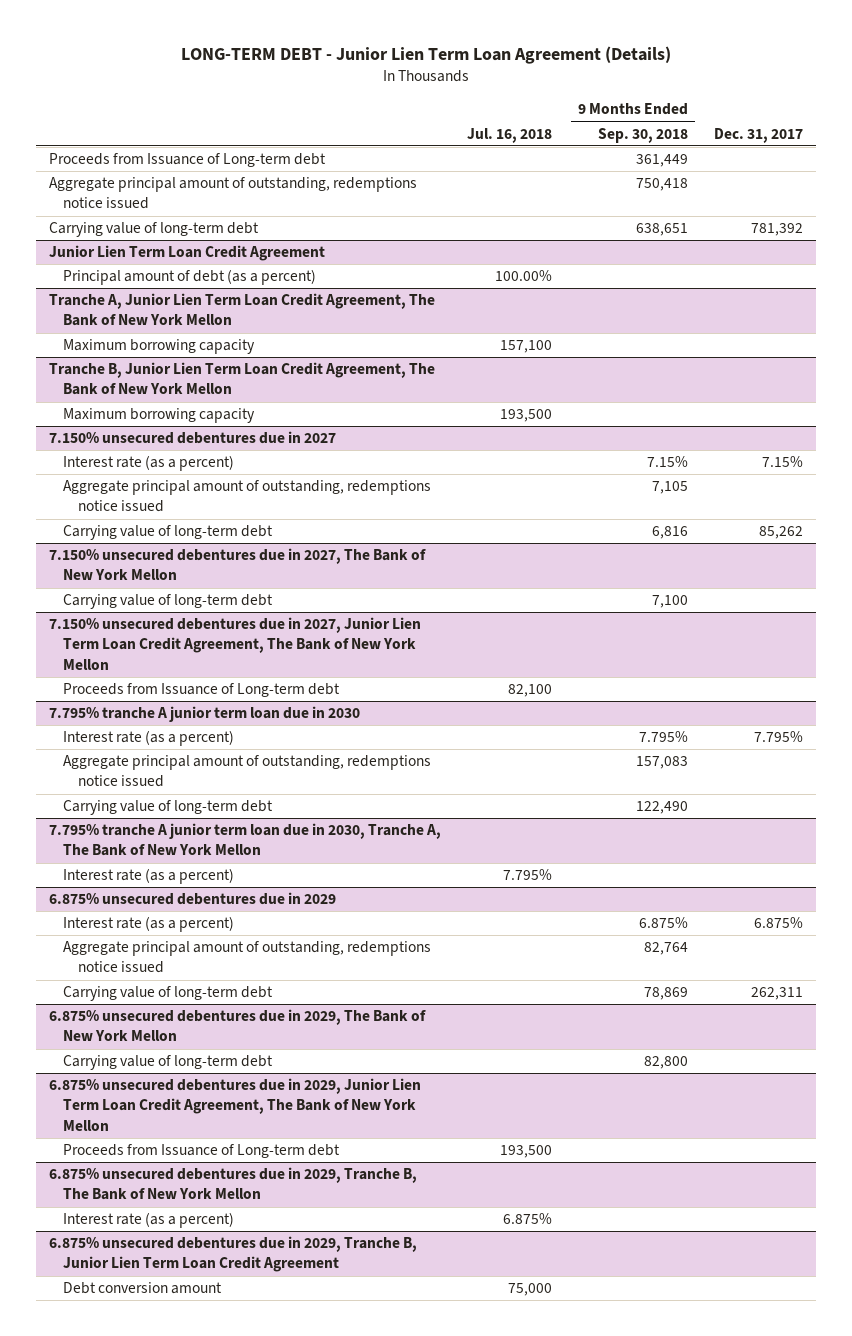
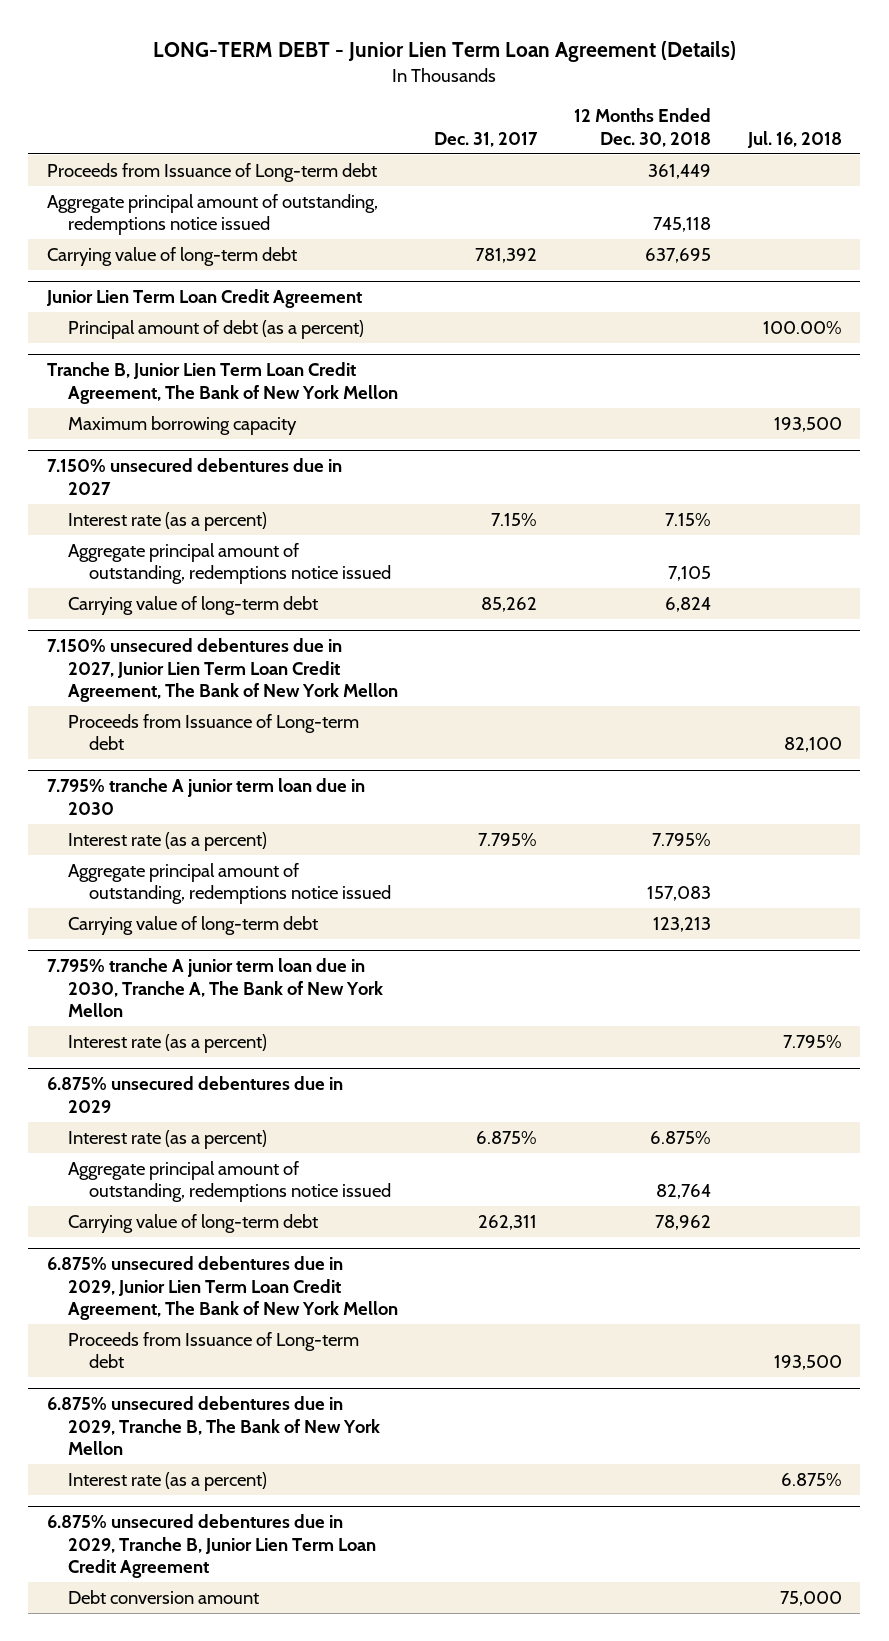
- | Jul. 16, 2018 | 9 Months Ended Sep. 30, 2018 | Dec. 31, 2017
+ | Dec. 31, 2017 | 12 Months Ended Dec. 30, 2018 | Jul. 16, 2018
- Tranche A, Junior Lien Term Loan Credit Agreement, The Bank of New York Mellon
- Maximum borrowing capacity | 157,100 | |
- 7.150% unsecured debentures due in 2027, The Bank of New York Mellon
- Carrying value of long-term debt | | 7,100 |
- 6.875% unsecured debentures due in 2029, The Bank of New York Mellon
- Carrying value of long-term debt | | 82,800 |

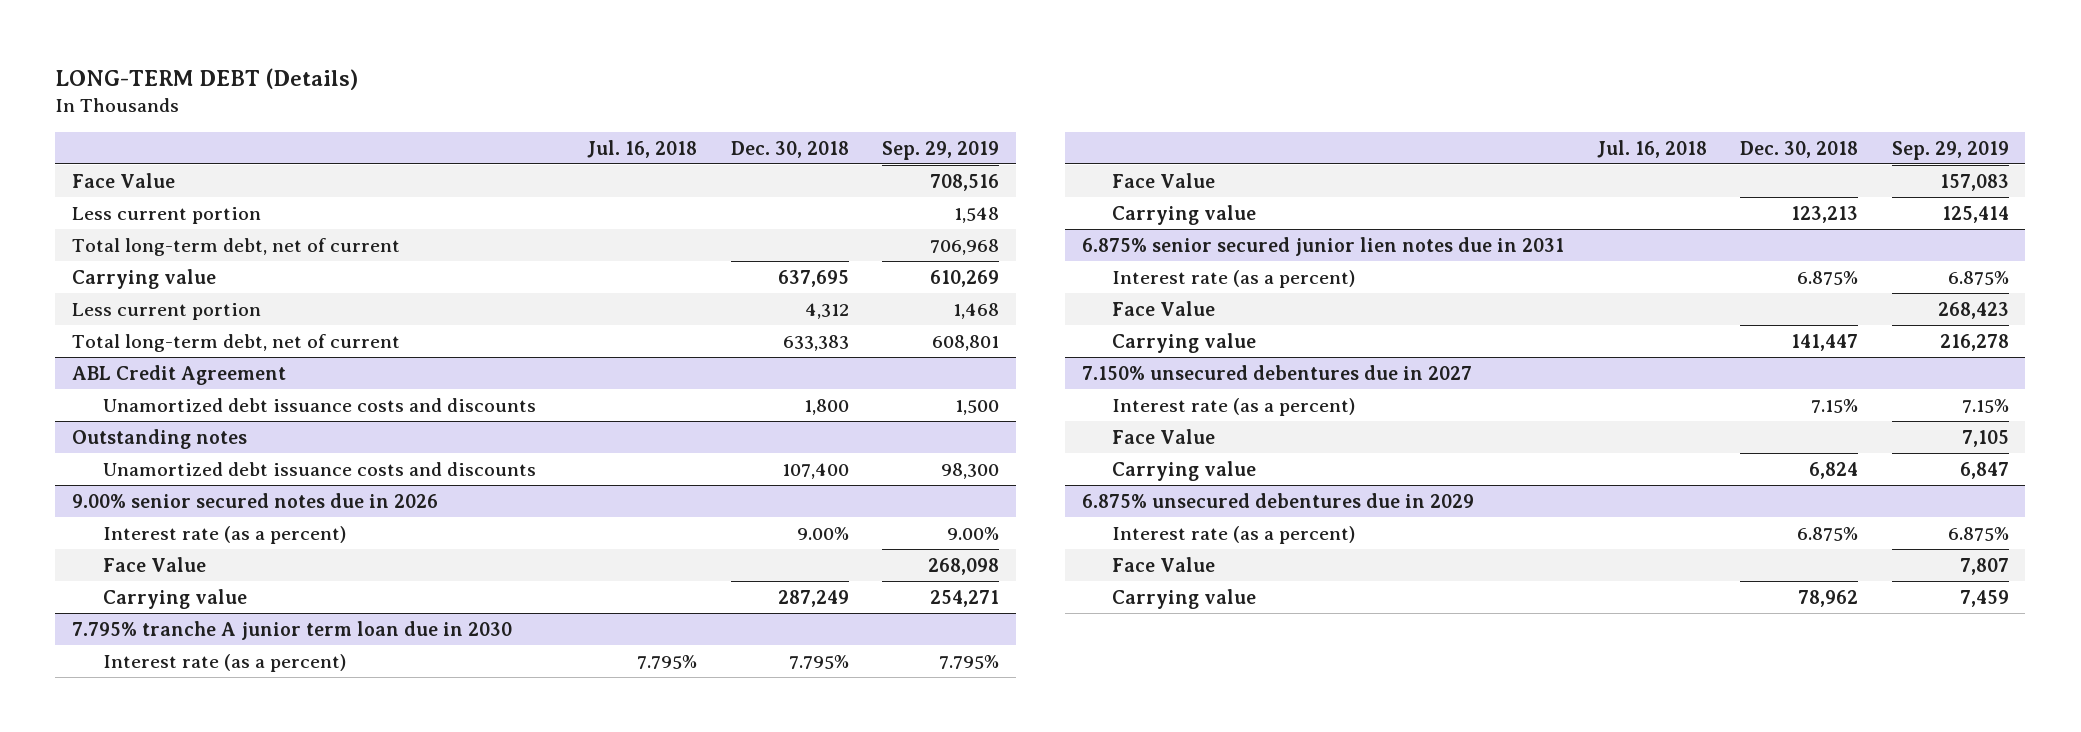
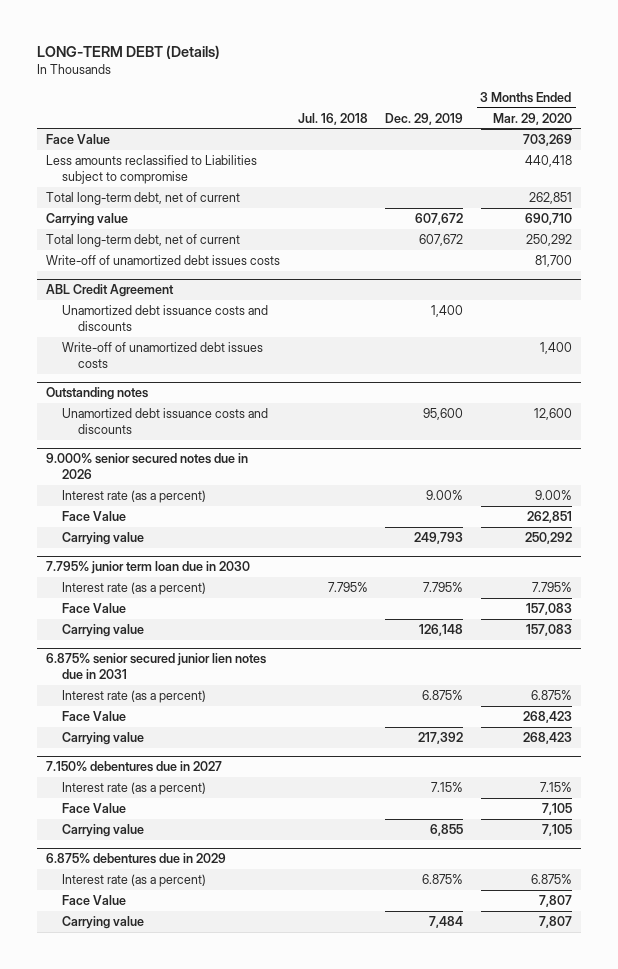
- | Jul. 16, 2018 | Dec. 30, 2018 | Sep. 29, 2019
+ | Jul. 16, 2018 | Dec. 29, 2019 | 3 Months Ended Mar. 29, 2020
- Less current portion | | | 1,548
+ Less amounts reclassified to Liabilities subject to compromise | | | 440,418
- Less current portion | | 4,312 | 1,468
+ Write-off of unamortized debt issues costs | | | 81,700
@ ABL Credit Agreement
+ Write-off of unamortized debt issues costs | | | 1,400
- 9.00% senior secured notes due in 2026
+ 9.000% senior secured notes due in 2026
- 7.795% tranche A junior term loan due in 2030
+ 7.795% junior term loan due in 2030
- 7.150% unsecured debentures due in 2027
+ 7.150% debentures due in 2027
- 6.875% unsecured debentures due in 2029
+ 6.875% debentures due in 2029

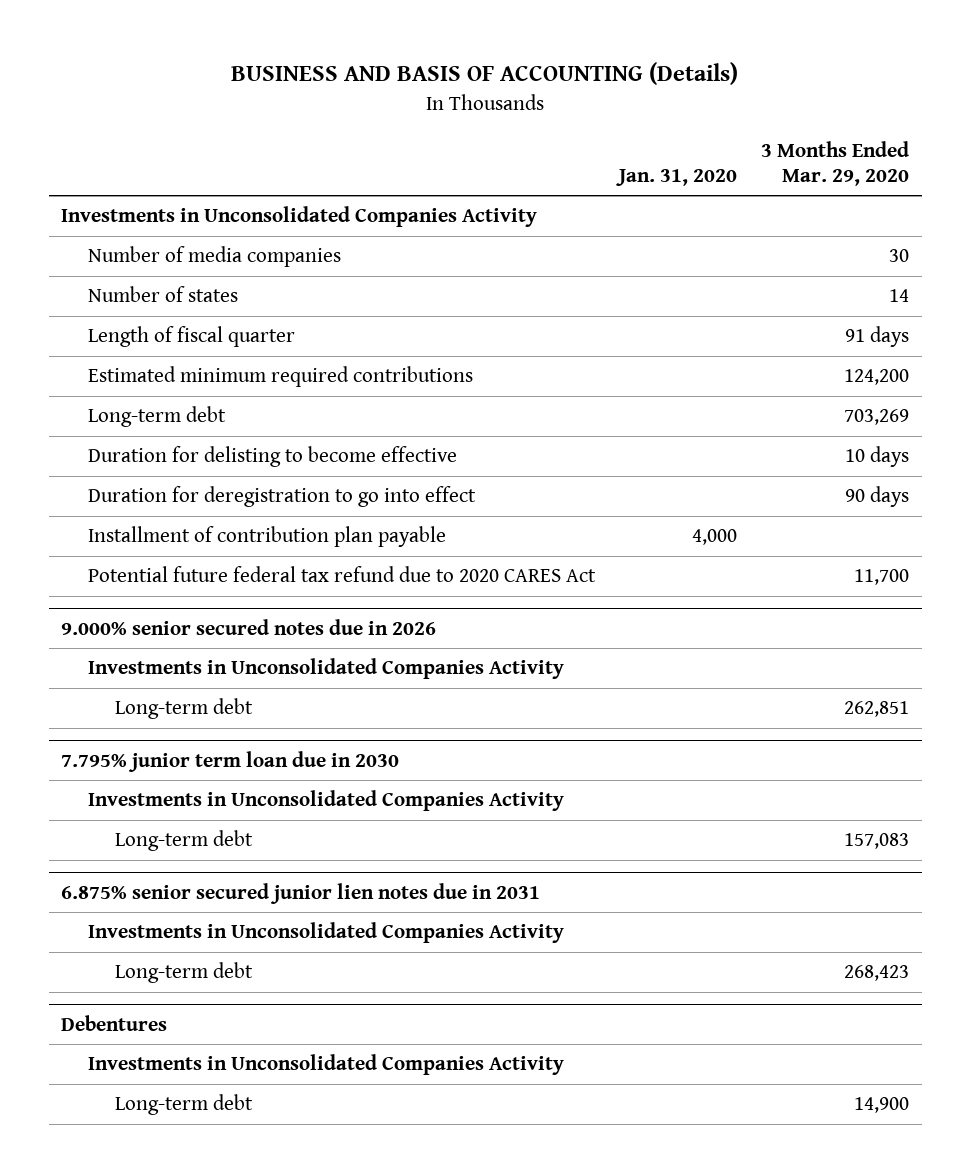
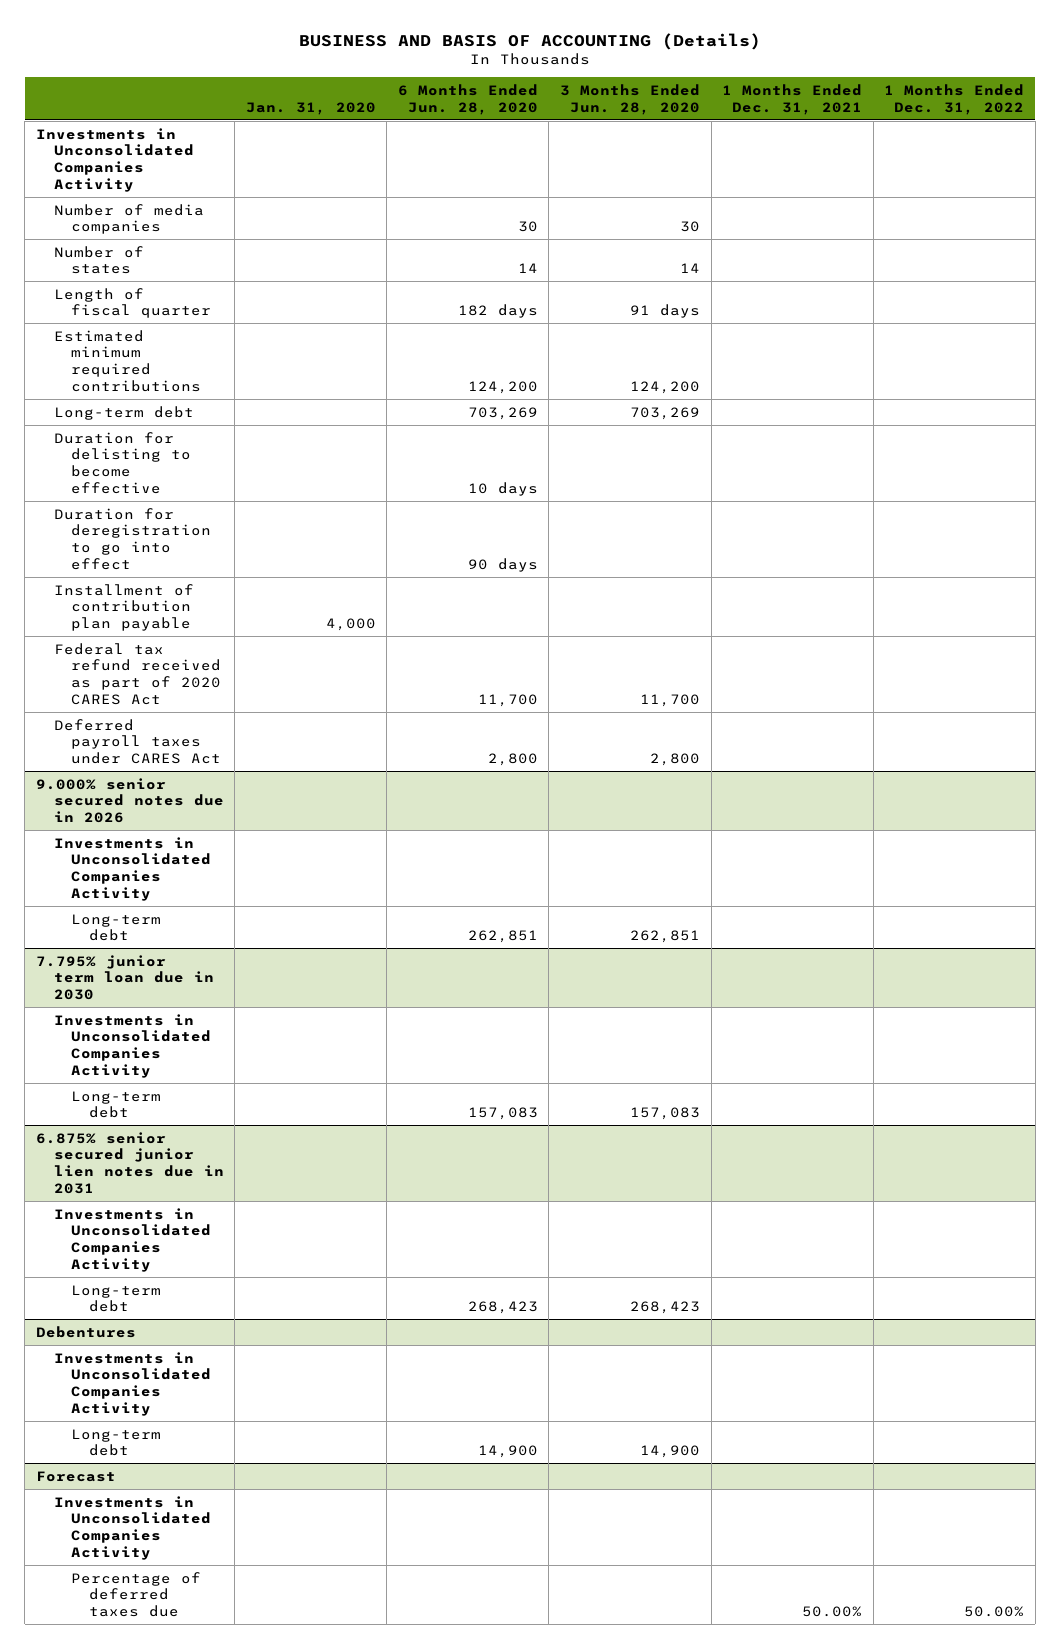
- | Jan. 31, 2020 | 3 Months Ended Mar. 29, 2020
+ | Jan. 31, 2020 | 6 Months Ended Jun. 28, 2020 | 3 Months Ended Jun. 28, 2020 | 1 Months Ended Dec. 31, 2021 | 1 Months Ended Dec. 31, 2022
- Potential future federal tax refund due to 2020 CARES Act | | 11,700
+ Federal tax refund received as part of 2020 CARES Act | | 11,700 | 11,700 | |
+ Deferred payroll taxes under CARES Act | | 2,800 | 2,800 | |
+ Forecast
+ Investments in Unconsolidated Companies Activity
+ Percentage of deferred taxes due | | | | 50.00% | 50.00%

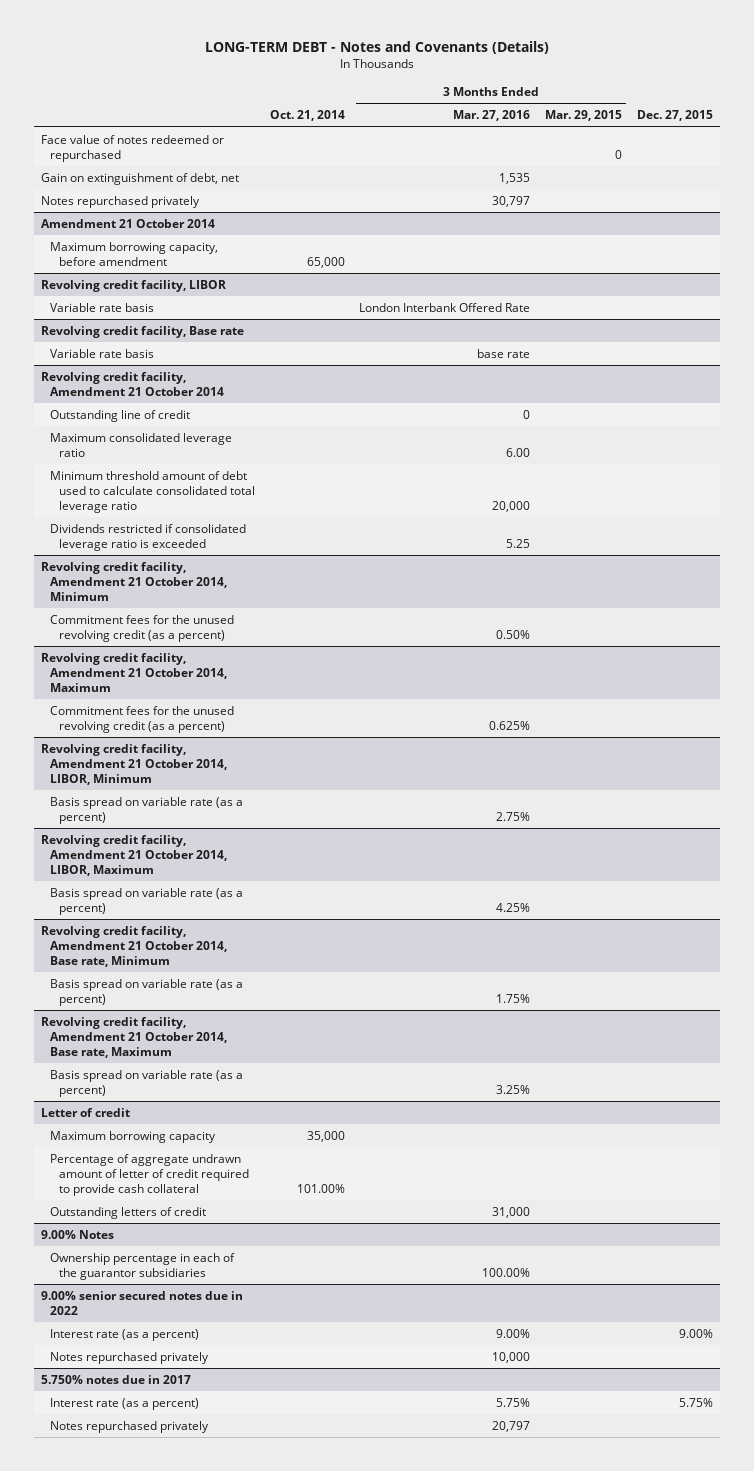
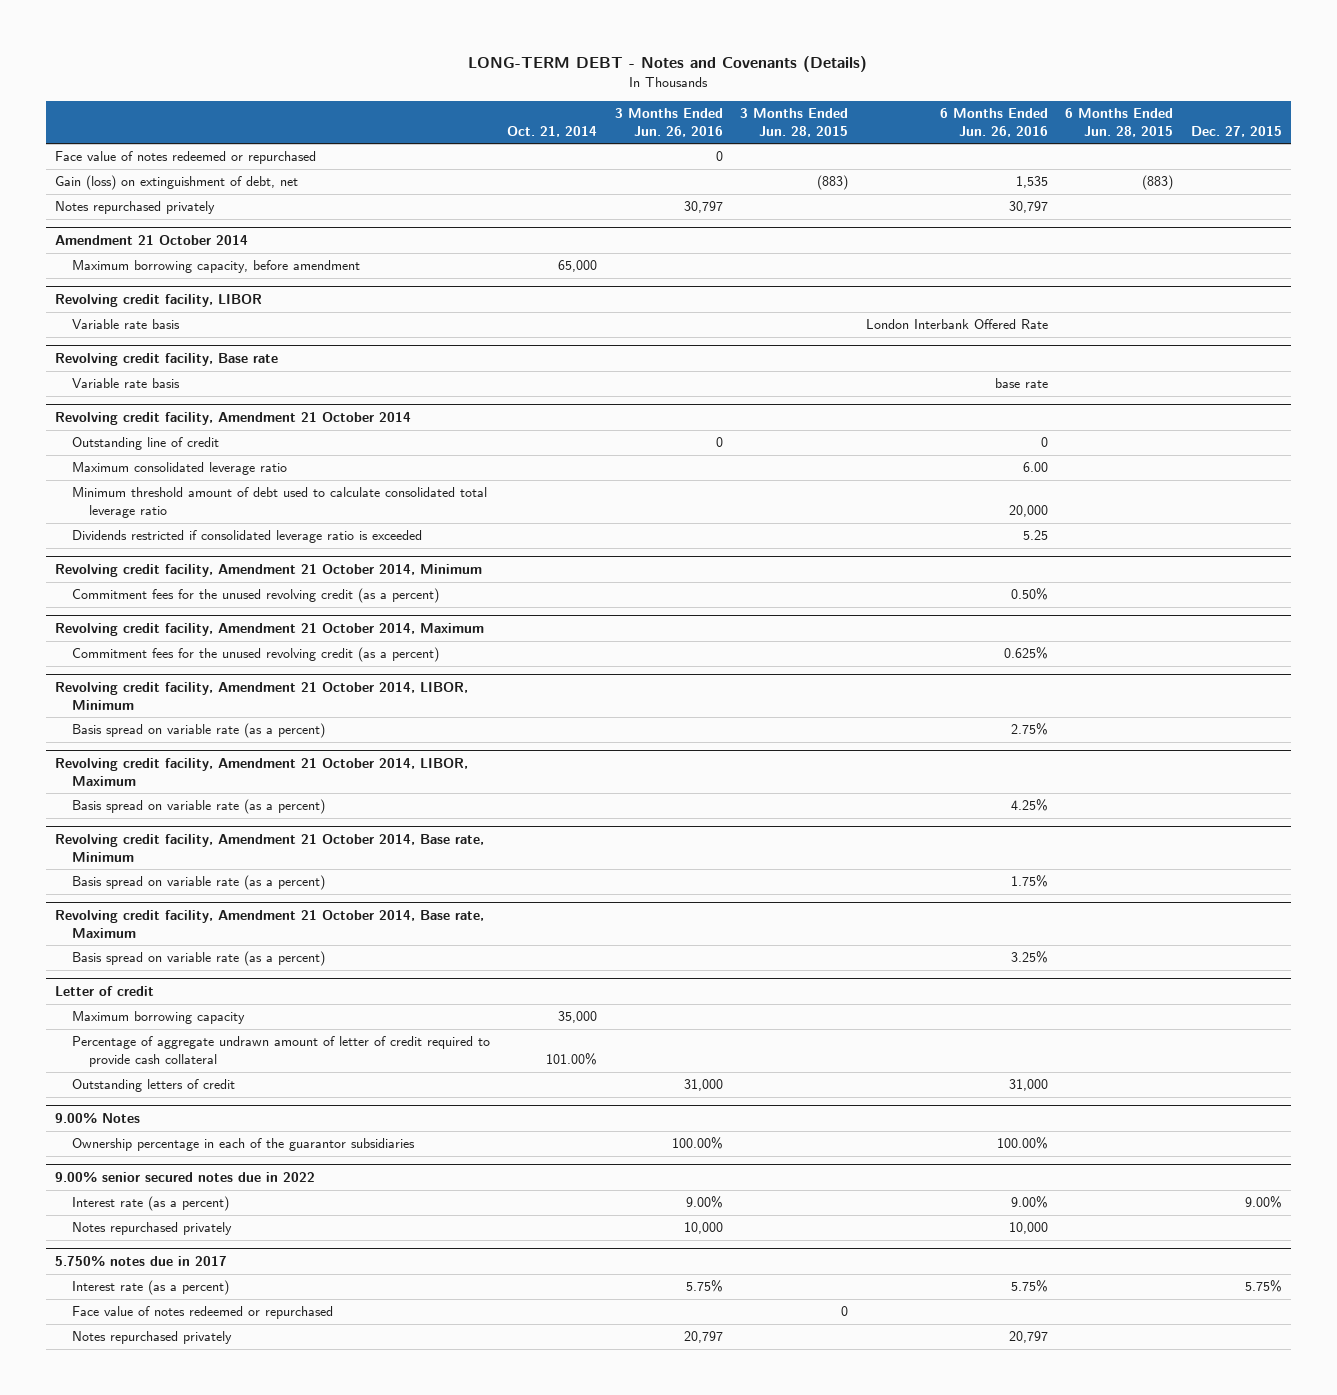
- | Oct. 21, 2014 | 3 Months Ended Mar. 27, 2016 | 3 Months Ended Mar. 29, 2015 | Dec. 27, 2015
+ | Oct. 21, 2014 | 3 Months Ended Jun. 26, 2016 | 3 Months Ended Jun. 28, 2015 | 6 Months Ended Jun. 26, 2016 | 6 Months Ended Jun. 28, 2015 | Dec. 27, 2015
- Gain on extinguishment of debt, net | | 1,535 | |
+ Gain (loss) on extinguishment of debt, net | | | (883) | 1,535 | (883) |
@ 5.750% notes due in 2017
+ Face value of notes redeemed or repurchased | | | 0 | | |

